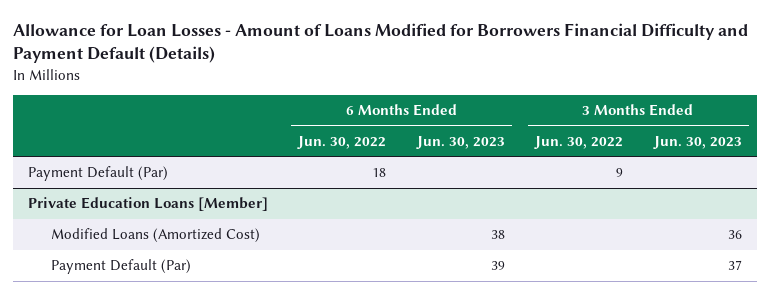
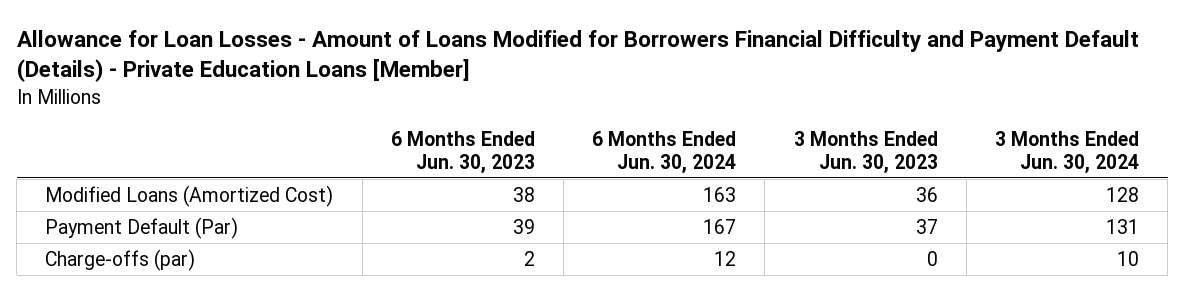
- Allowance for Loan Losses - Amount of Loans Modified for Borrowers Financial Difficulty and Payment Default (Details)
+ Allowance for Loan Losses - Amount of Loans Modified for Borrowers Financial Difficulty and Payment Default (Details) - Private Education Loans [Member]
- | 6 Months Ended Jun. 30, 2022 | 6 Months Ended Jun. 30, 2023 | 3 Months Ended Jun. 30, 2022 | 3 Months Ended Jun. 30, 2023
+ | 6 Months Ended Jun. 30, 2023 | 6 Months Ended Jun. 30, 2024 | 3 Months Ended Jun. 30, 2023 | 3 Months Ended Jun. 30, 2024
- Payment Default (Par) | 18 | | 9 |
- Private Education Loans [Member]
+ Charge-offs (par) | 2 | 12 | 0 | 10

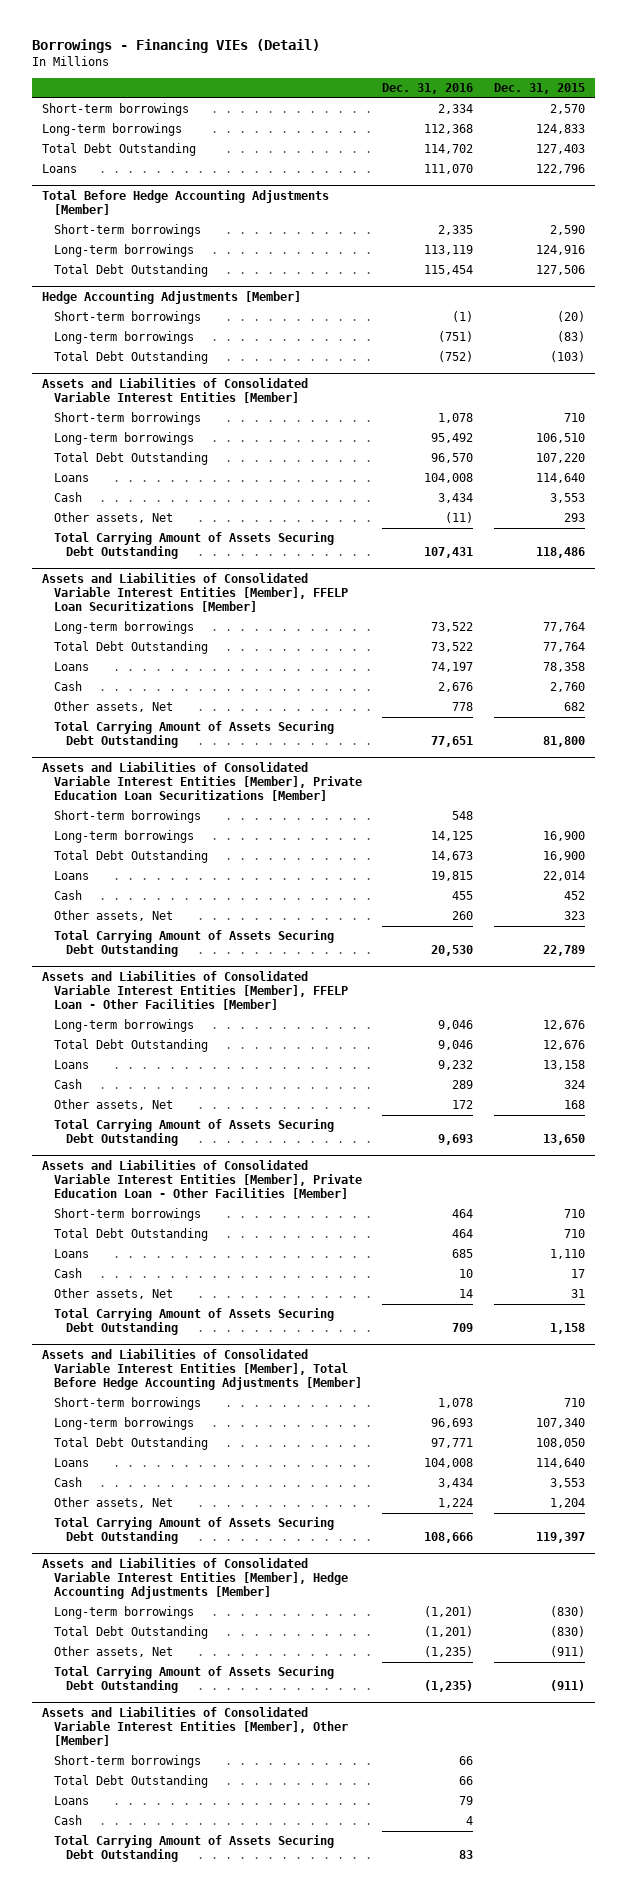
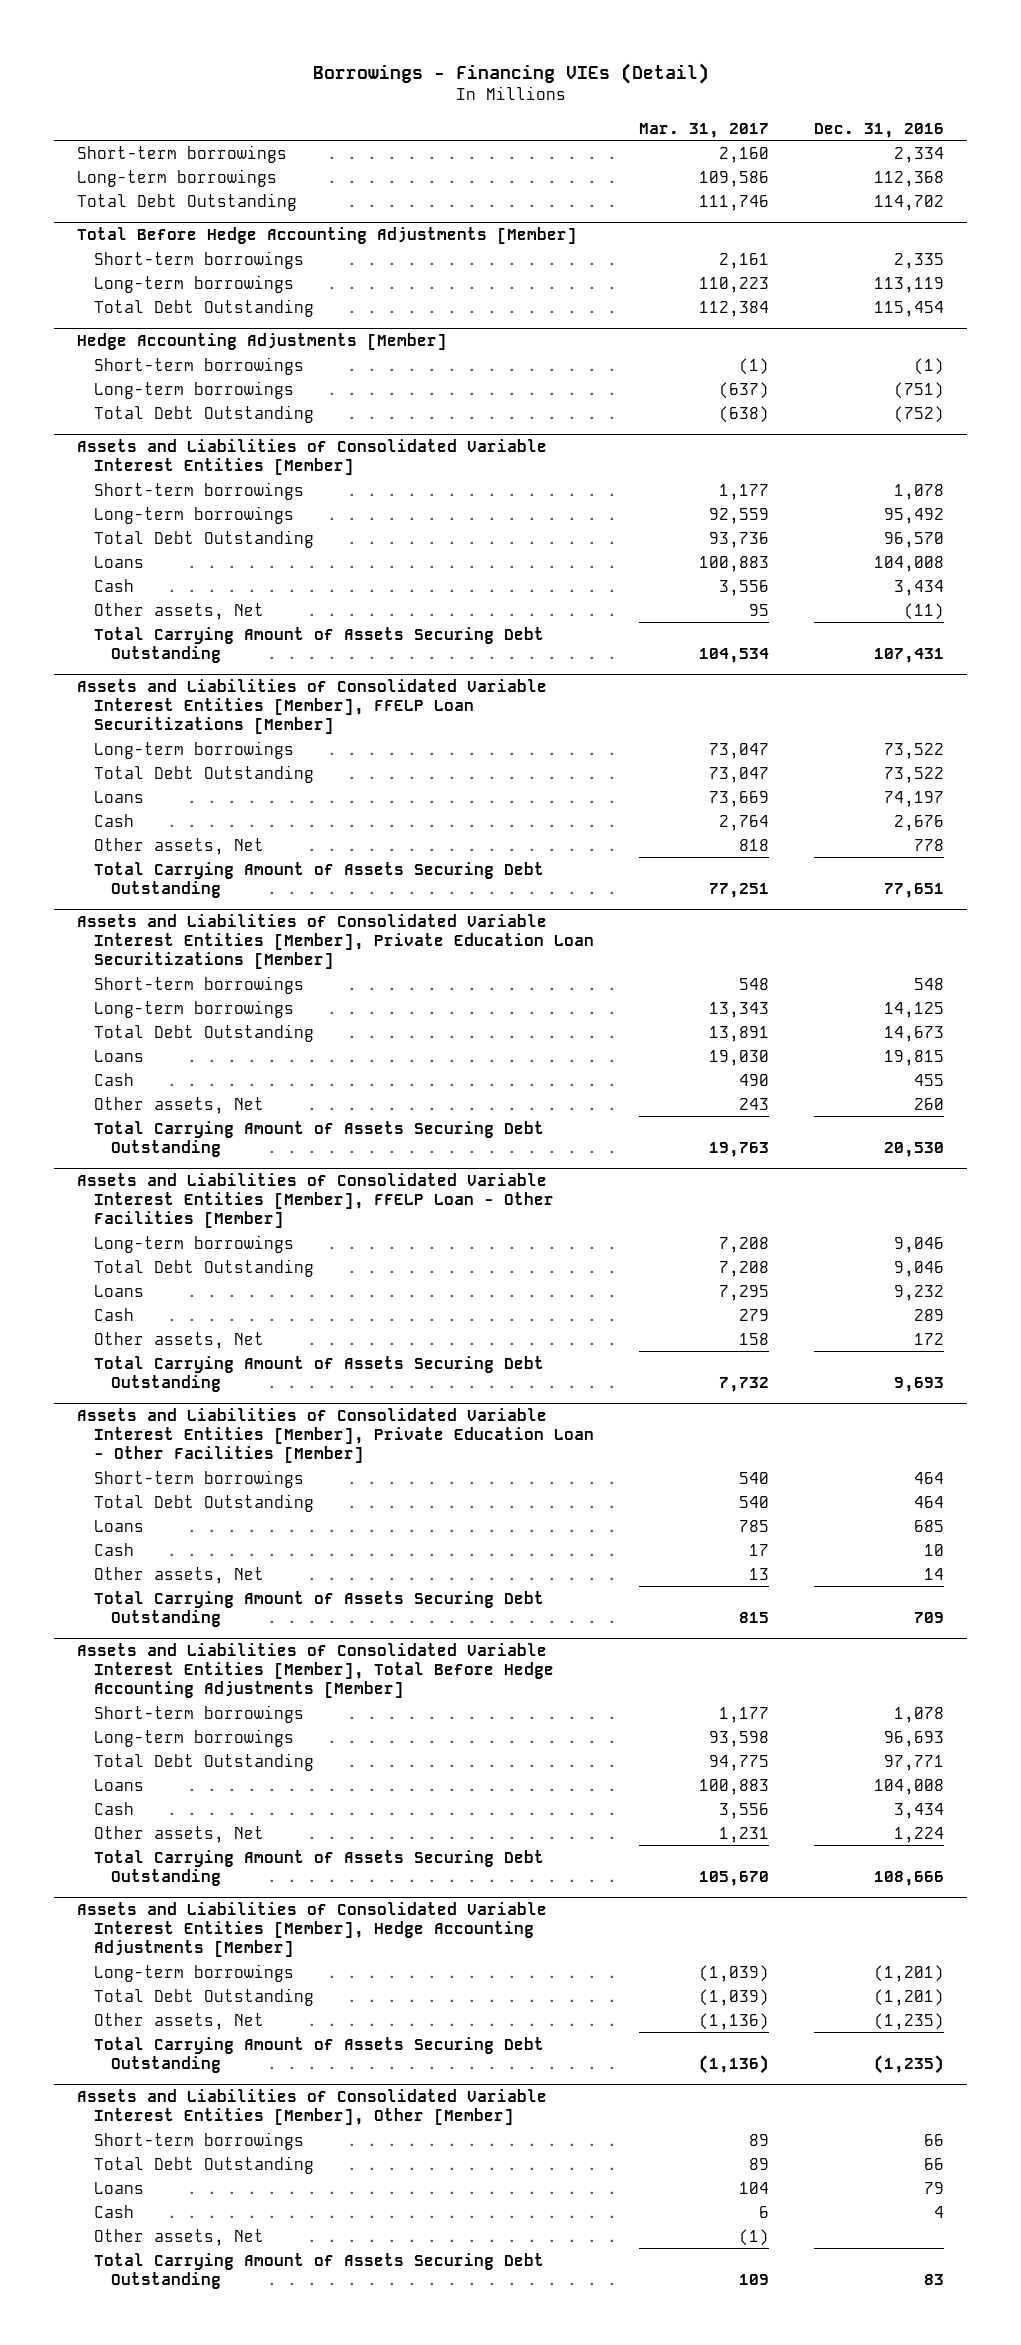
- | Dec. 31, 2016 | Dec. 31, 2015
+ | Mar. 31, 2017 | Dec. 31, 2016
- Loans | 111,070 | 122,796
@ Assets and Liabilities of Consolidated Variable Interest Entities [Member], Other [Member]
+ Other assets, Net | (1) |

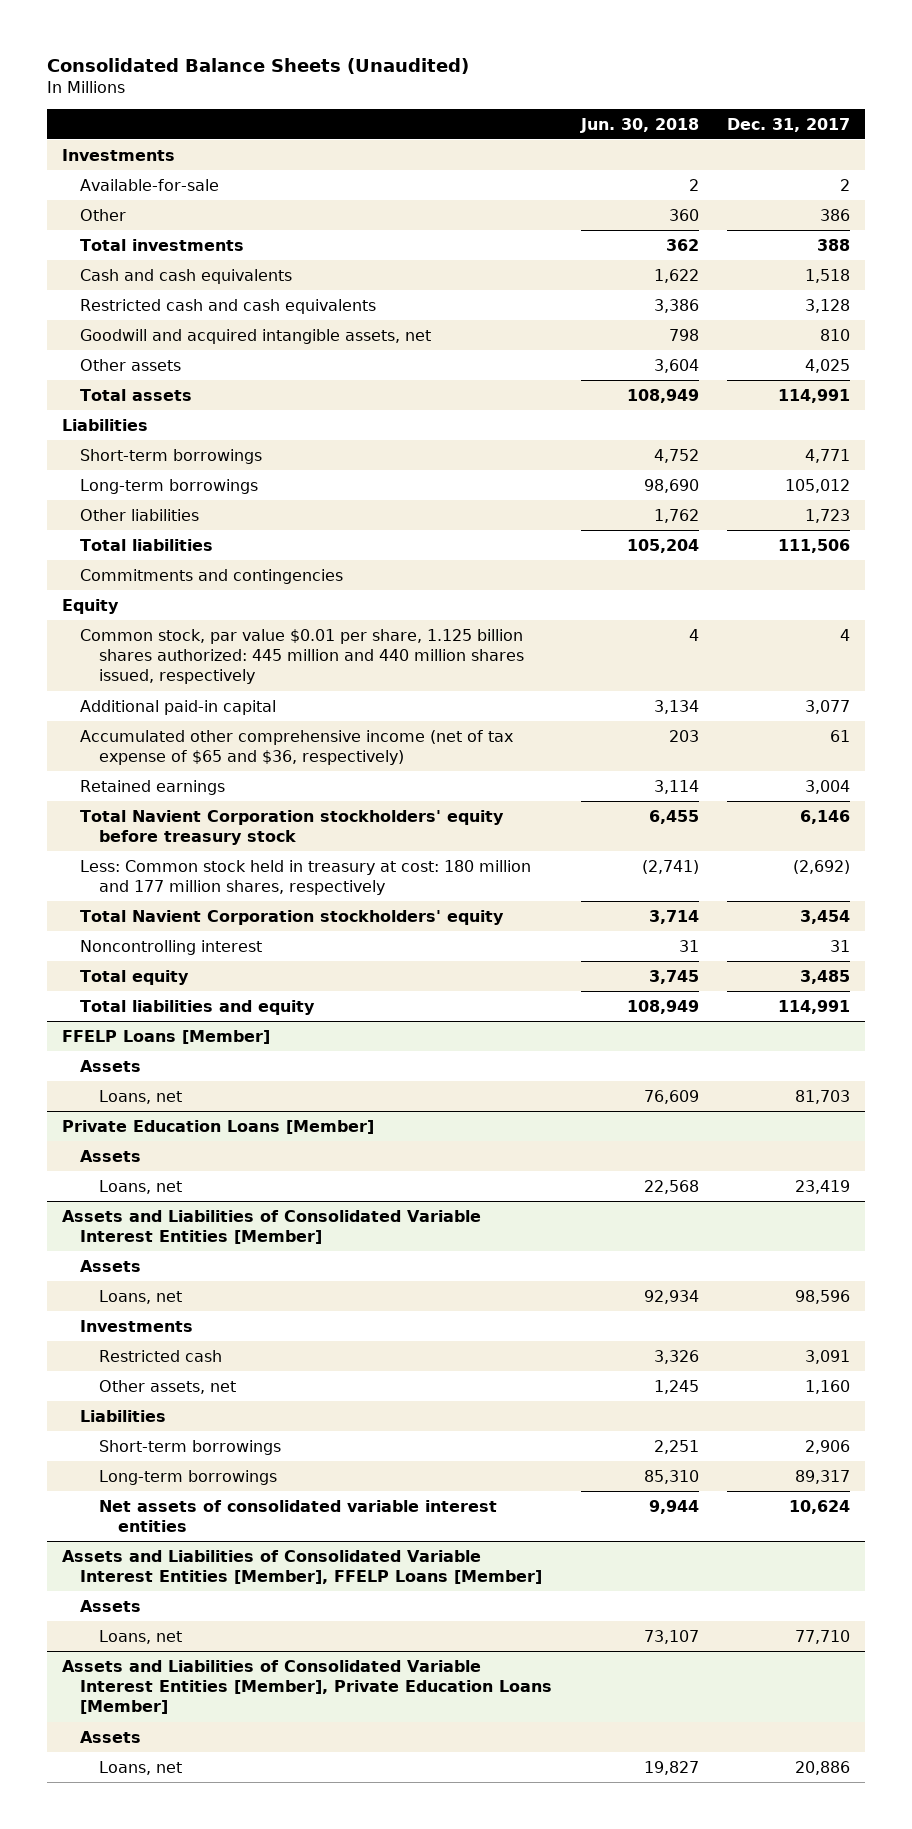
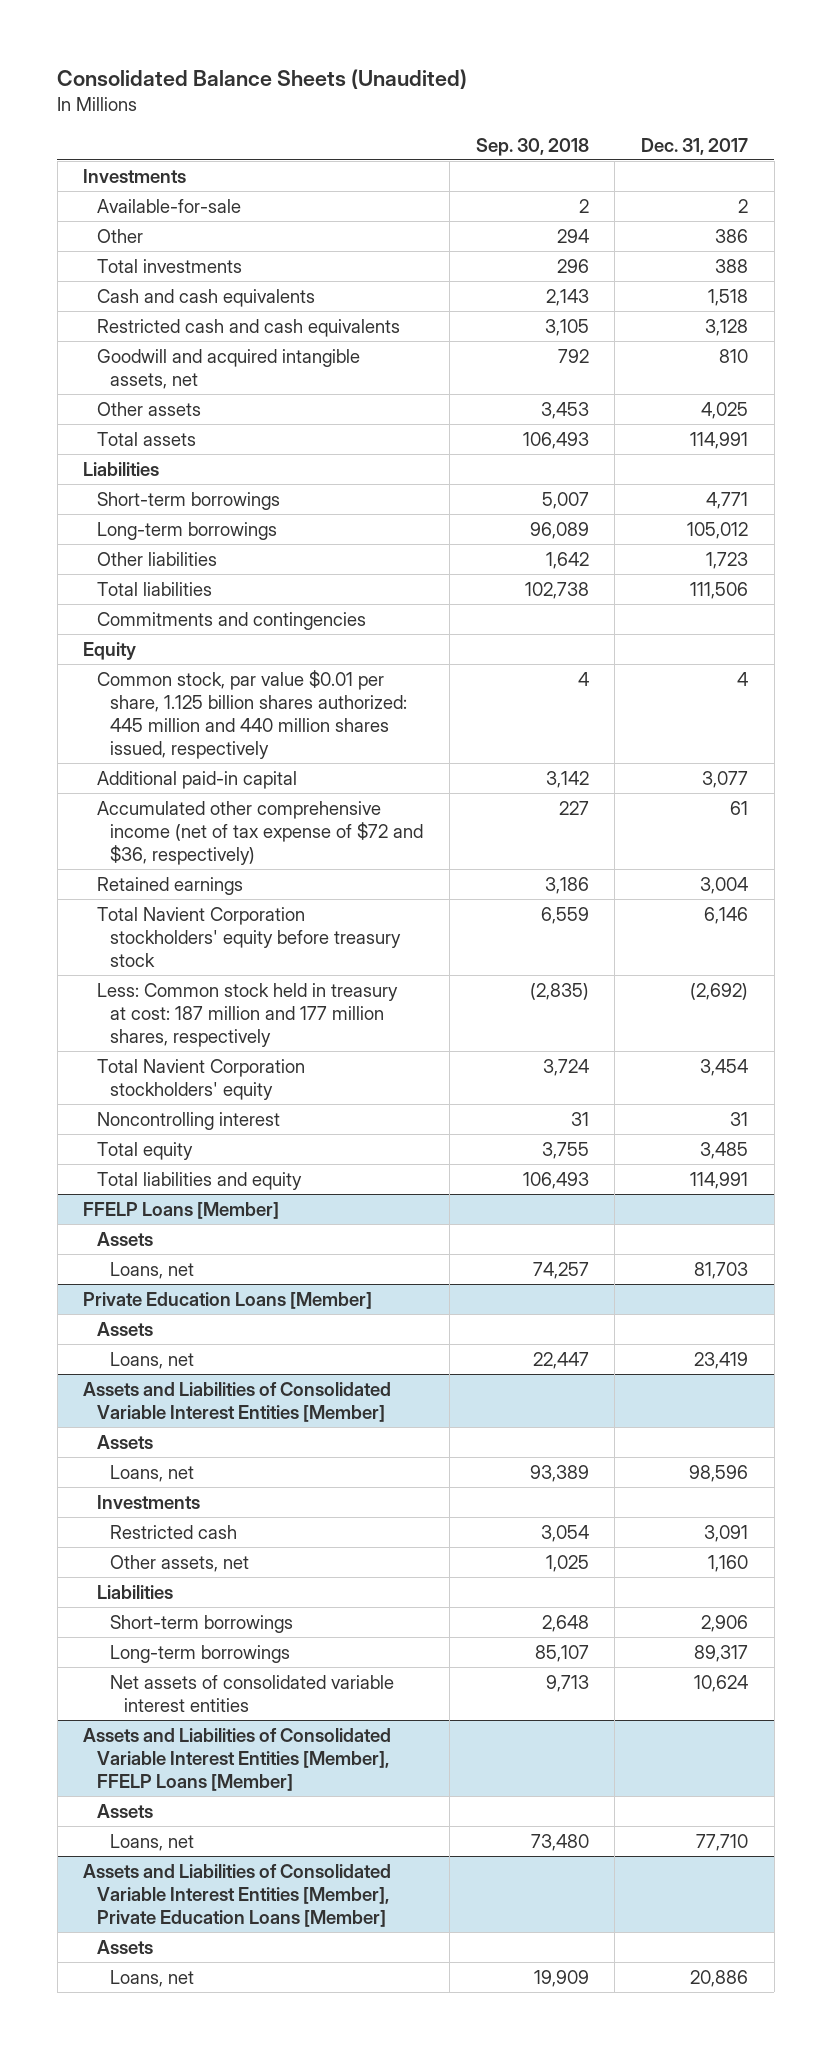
- | Jun. 30, 2018 | Dec. 31, 2017
+ | Sep. 30, 2018 | Dec. 31, 2017
- Accumulated other comprehensive income (net of tax expense of $65 and $36, respectively) | 203 | 61
+ Accumulated other comprehensive income (net of tax expense of $72 and $36, respectively) | 227 | 61
- Less: Common stock held in treasury at cost: 180 million and 177 million shares, respectively | (2,741) | (2,692)
+ Less: Common stock held in treasury at cost: 187 million and 177 million shares, respectively | (2,835) | (2,692)

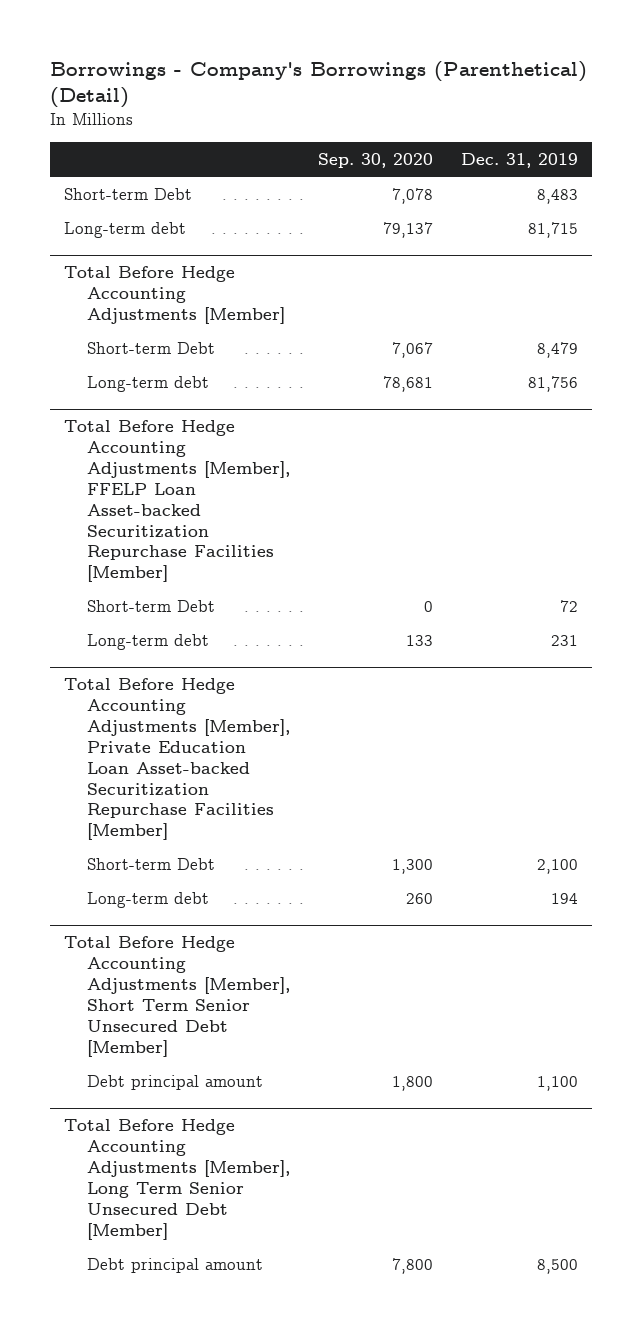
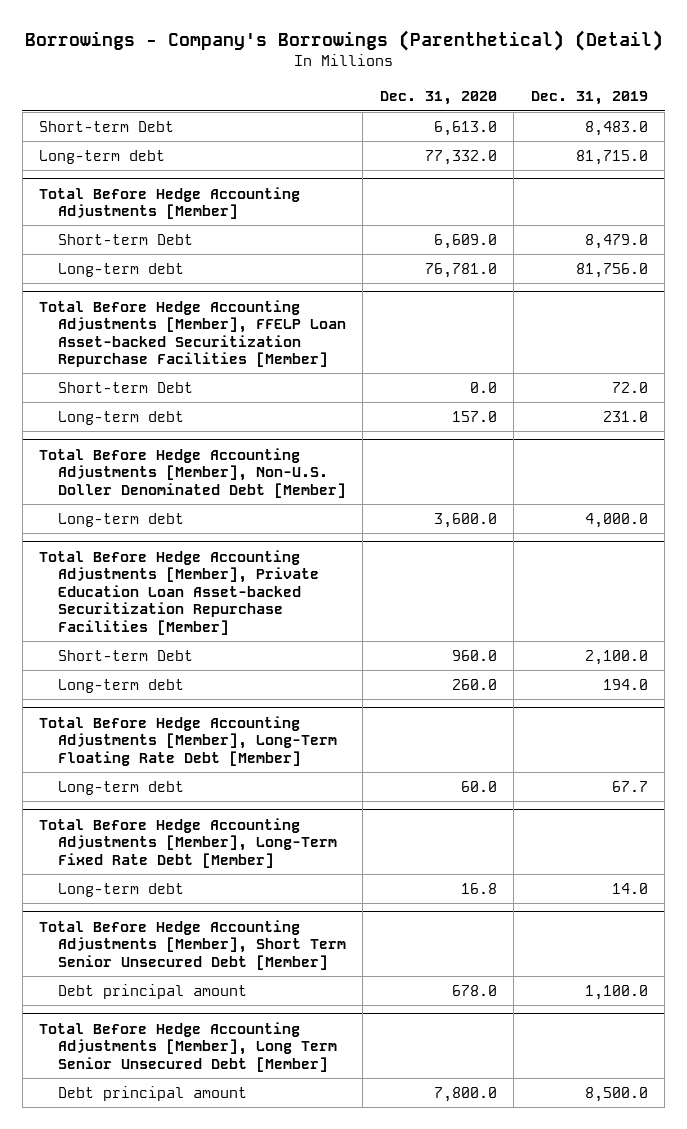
- | Sep. 30, 2020 | Dec. 31, 2019
+ | Dec. 31, 2020 | Dec. 31, 2019
- Short-term Debt | 7,078 | 8,483
- Long-term debt | 79,137 | 81,715
+ Short-term Debt | 6,613.0 | 8,483.0
+ Long-term debt | 77,332.0 | 81,715.0
@ Total Before Hedge Accounting Adjustments [Member]
- Short-term Debt | 7,067 | 8,479
- Long-term debt | 78,681 | 81,756
+ Short-term Debt | 6,609.0 | 8,479.0
+ Long-term debt | 76,781.0 | 81,756.0
@ Total Before Hedge Accounting Adjustments [Member], FFELP Loan Asset-backed Securitization Repurchase Facilities [Member]
- Short-term Debt | 0 | 72
- Long-term debt | 133 | 231
+ Short-term Debt | 0.0 | 72.0
+ Long-term debt | 157.0 | 231.0
+ Total Before Hedge Accounting Adjustments [Member], Non-U.S. Doller Denominated Debt [Member]
+ Long-term debt | 3,600.0 | 4,000.0
@ Total Before Hedge Accounting Adjustments [Member], Private Education Loan Asset-backed Securitization Repurchase Facilities [Member]
- Short-term Debt | 1,300 | 2,100
- Long-term debt | 260 | 194
+ Short-term Debt | 960.0 | 2,100.0
+ Long-term debt | 260.0 | 194.0
+ Total Before Hedge Accounting Adjustments [Member], Long-Term Floating Rate Debt [Member]
+ Long-term debt | 60.0 | 67.7
+ Total Before Hedge Accounting Adjustments [Member], Long-Term Fixed Rate Debt [Member]
+ Long-term debt | 16.8 | 14.0
@ Total Before Hedge Accounting Adjustments [Member], Short Term Senior Unsecured Debt [Member]
- Debt principal amount | 1,800 | 1,100
+ Debt principal amount | 678.0 | 1,100.0
@ Total Before Hedge Accounting Adjustments [Member], Long Term Senior Unsecured Debt [Member]
- Debt principal amount | 7,800 | 8,500
+ Debt principal amount | 7,800.0 | 8,500.0

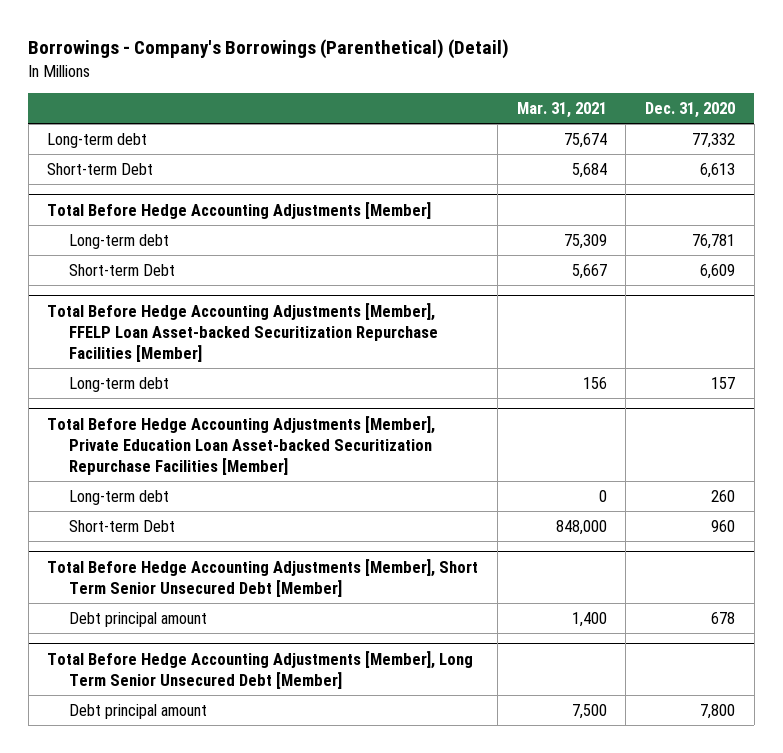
- | Dec. 31, 2020 | Dec. 31, 2019
+ | Mar. 31, 2021 | Dec. 31, 2020
- Short-term Debt | 6,613.0 | 8,483.0
- Long-term debt | 77,332.0 | 81,715.0
+ Long-term debt | 75,674 | 77,332
+ Short-term Debt | 5,684 | 6,613
@ Total Before Hedge Accounting Adjustments [Member]
- Short-term Debt | 6,609.0 | 8,479.0
- Long-term debt | 76,781.0 | 81,756.0
+ Long-term debt | 75,309 | 76,781
+ Short-term Debt | 5,667 | 6,609
@ Total Before Hedge Accounting Adjustments [Member], FFELP Loan Asset-backed Securitization Repurchase Facilities [Member]
- Short-term Debt | 0.0 | 72.0
- Long-term debt | 157.0 | 231.0
- Total Before Hedge Accounting Adjustments [Member], Non-U.S. Doller Denominated Debt [Member]
- Long-term debt | 3,600.0 | 4,000.0
@ Total Before Hedge Accounting Adjustments [Member], FFELP Loan Asset-backed Securitization Repurchase Facilities [Member]
+ Long-term debt | 156 | 157
@ Total Before Hedge Accounting Adjustments [Member], Private Education Loan Asset-backed Securitization Repurchase Facilities [Member]
- Short-term Debt | 960.0 | 2,100.0
- Long-term debt | 260.0 | 194.0
- Total Before Hedge Accounting Adjustments [Member], Long-Term Floating Rate Debt [Member]
- Long-term debt | 60.0 | 67.7
- Total Before Hedge Accounting Adjustments [Member], Long-Term Fixed Rate Debt [Member]
- Long-term debt | 16.8 | 14.0
@ Total Before Hedge Accounting Adjustments [Member], Private Education Loan Asset-backed Securitization Repurchase Facilities [Member]
+ Long-term debt | 0 | 260
+ Short-term Debt | 848,000 | 960
@ Total Before Hedge Accounting Adjustments [Member], Short Term Senior Unsecured Debt [Member]
- Debt principal amount | 678.0 | 1,100.0
+ Debt principal amount | 1,400 | 678
@ Total Before Hedge Accounting Adjustments [Member], Long Term Senior Unsecured Debt [Member]
- Debt principal amount | 7,800.0 | 8,500.0
+ Debt principal amount | 7,500 | 7,800

